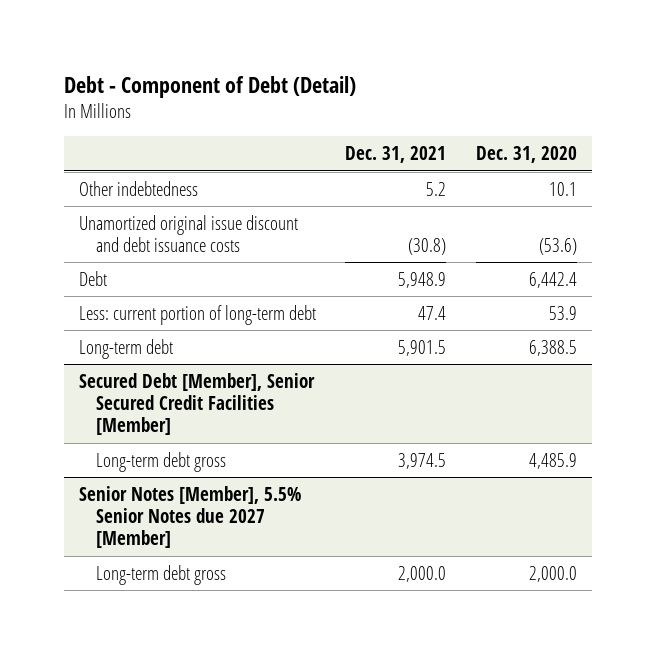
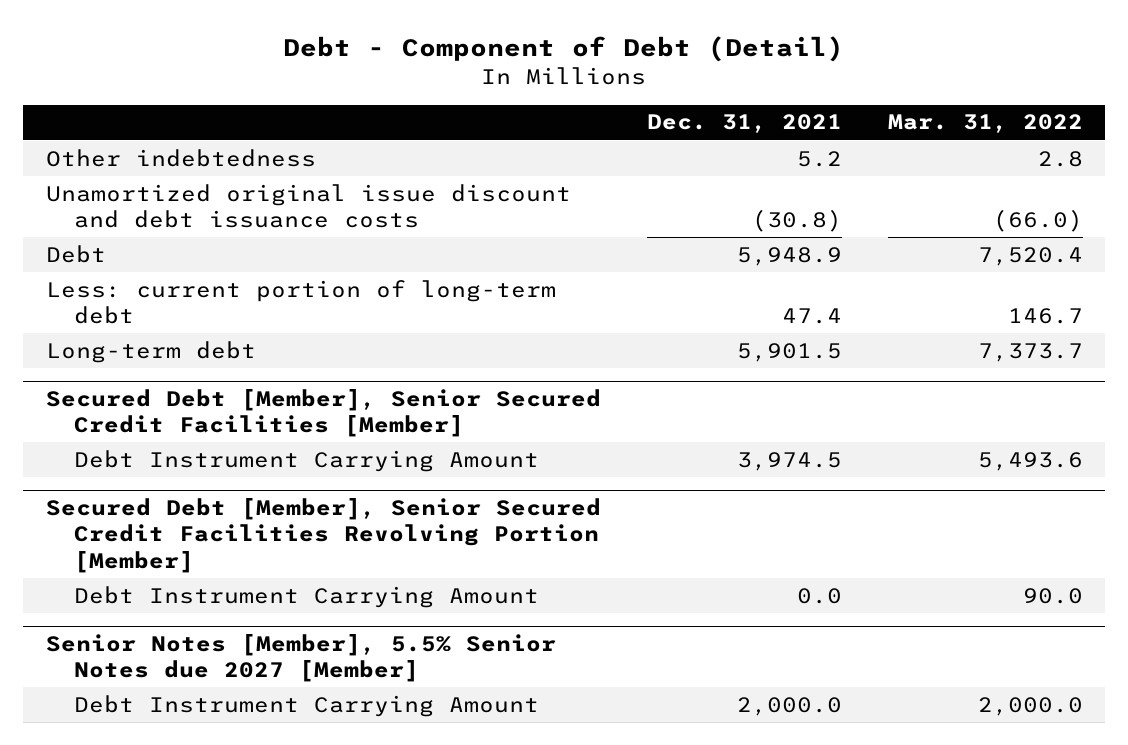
- | Dec. 31, 2021 | Dec. 31, 2020
+ | Dec. 31, 2021 | Mar. 31, 2022
@ Secured Debt [Member], Senior Secured Credit Facilities [Member]
- Long-term debt gross | 3,974.5 | 4,485.9
+ Debt Instrument Carrying Amount | 3,974.5 | 5,493.6
+ Secured Debt [Member], Senior Secured Credit Facilities Revolving Portion [Member]
+ Debt Instrument Carrying Amount | 0.0 | 90.0
@ Senior Notes [Member], 5.5% Senior Notes due 2027 [Member]
- Long-term debt gross | 2,000.0 | 2,000.0
+ Debt Instrument Carrying Amount | 2,000.0 | 2,000.0

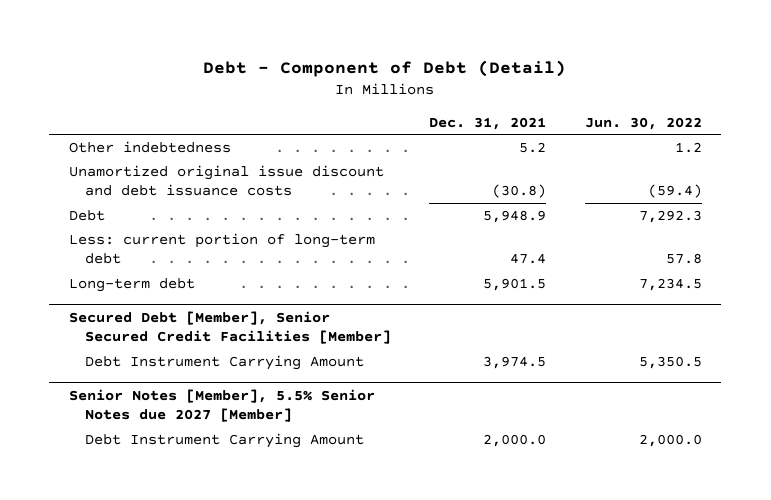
- | Dec. 31, 2021 | Mar. 31, 2022
+ | Dec. 31, 2021 | Jun. 30, 2022
- Secured Debt [Member], Senior Secured Credit Facilities Revolving Portion [Member]
- Debt Instrument Carrying Amount | 0.0 | 90.0

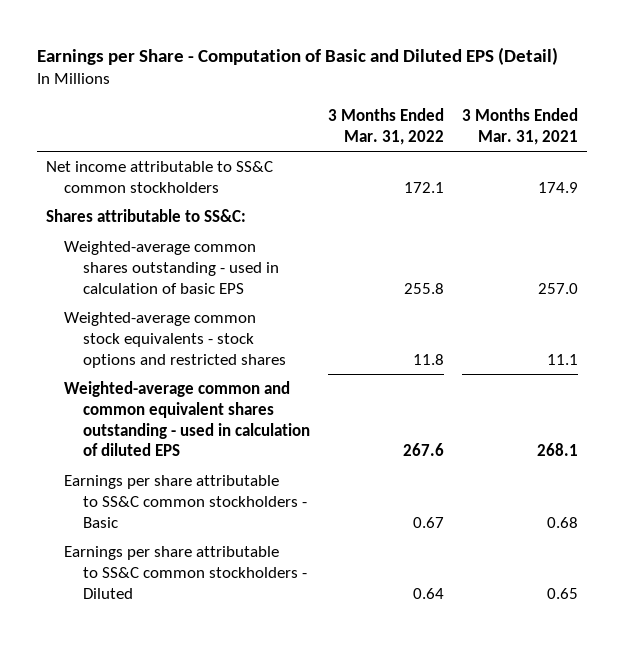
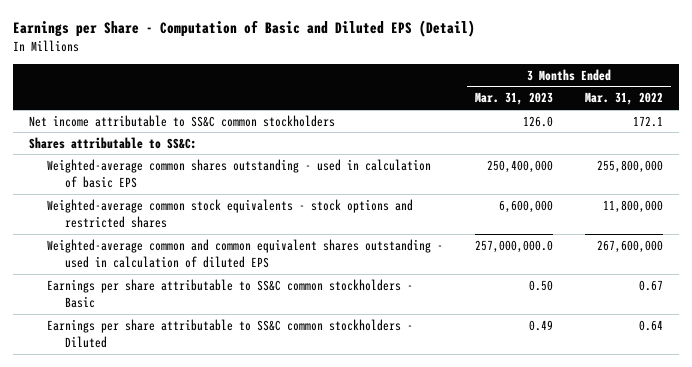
- | 3 Months Ended Mar. 31, 2022 | 3 Months Ended Mar. 31, 2021
+ | 3 Months Ended Mar. 31, 2023 | 3 Months Ended Mar. 31, 2022
- Weighted-average common shares outstanding - used in calculation of basic EPS | 255.8 | 257.0
- Weighted-average common stock equivalents - stock options and restricted shares | 11.8 | 11.1
- Weighted-average common and common equivalent shares outstanding - used in calculation of diluted EPS | 267.6 | 268.1
+ Weighted-average common shares outstanding - used in calculation of basic EPS | 250,400,000 | 255,800,000
+ Weighted-average common stock equivalents - stock options and restricted shares | 6,600,000 | 11,800,000
+ Weighted-average common and common equivalent shares outstanding - used in calculation of diluted EPS | 257,000,000.0 | 267,600,000

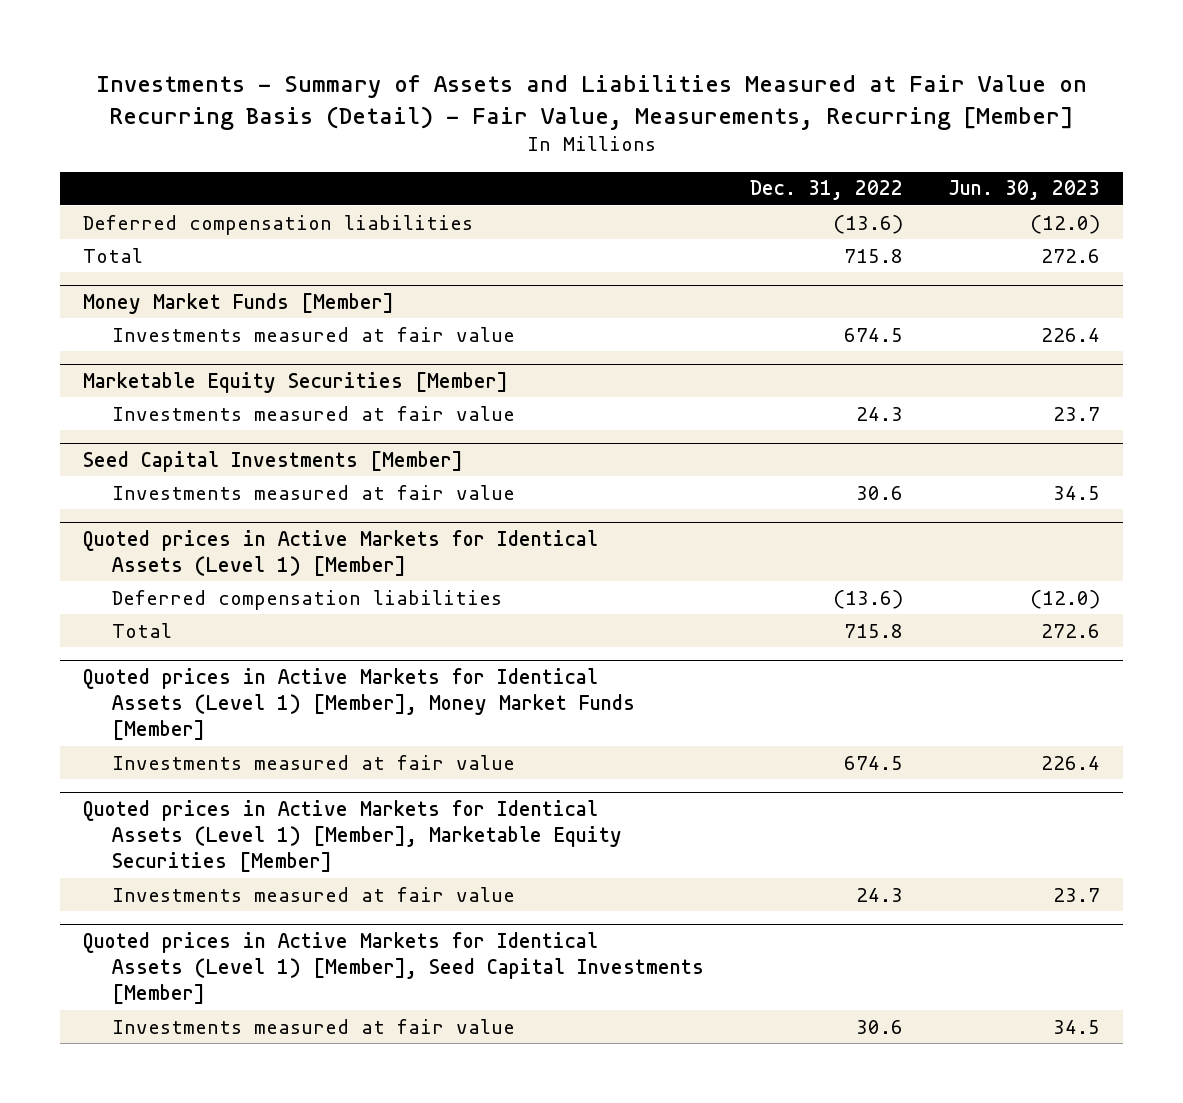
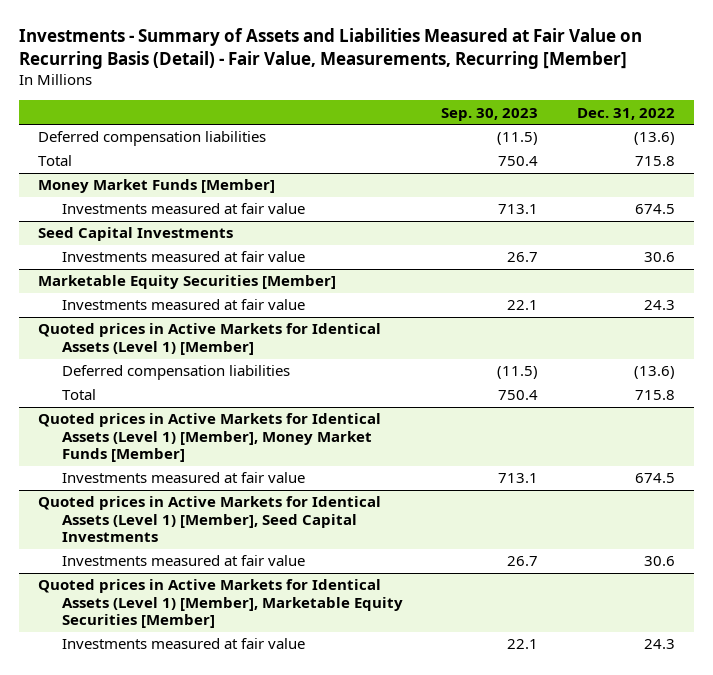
- | Dec. 31, 2022 | Jun. 30, 2023
+ | Sep. 30, 2023 | Dec. 31, 2022
+ Seed Capital Investments
+ Investments measured at fair value | 26.7 | 30.6
- Seed Capital Investments [Member]
- Investments measured at fair value | 30.6 | 34.5
+ Quoted prices in Active Markets for Identical Assets (Level 1) [Member], Seed Capital Investments
+ Investments measured at fair value | 26.7 | 30.6
- Quoted prices in Active Markets for Identical Assets (Level 1) [Member], Seed Capital Investments [Member]
- Investments measured at fair value | 30.6 | 34.5

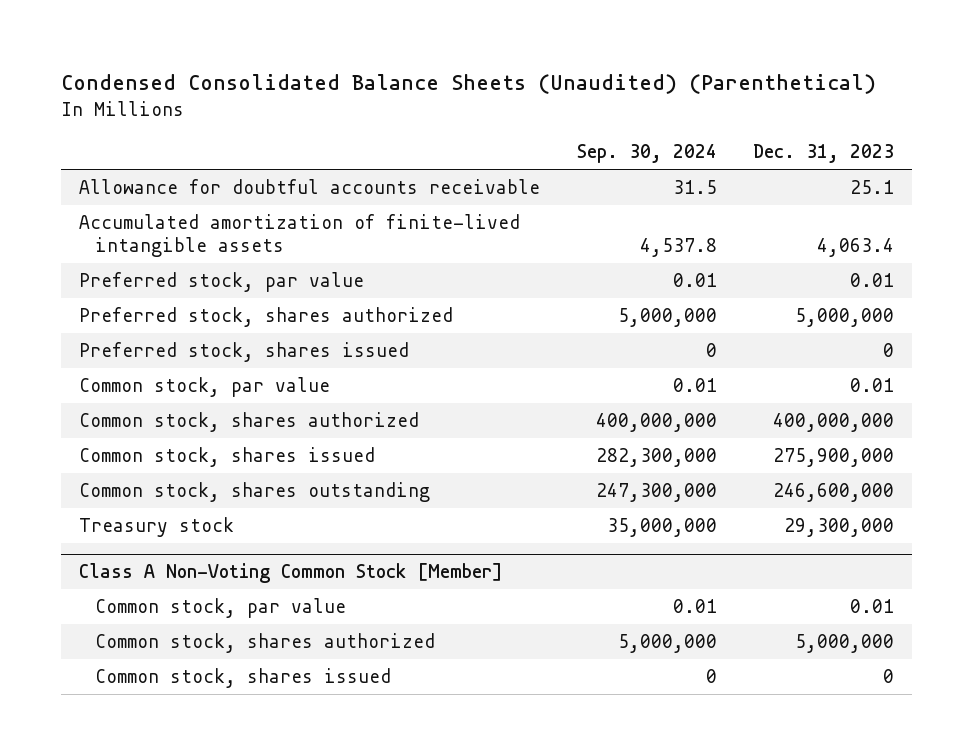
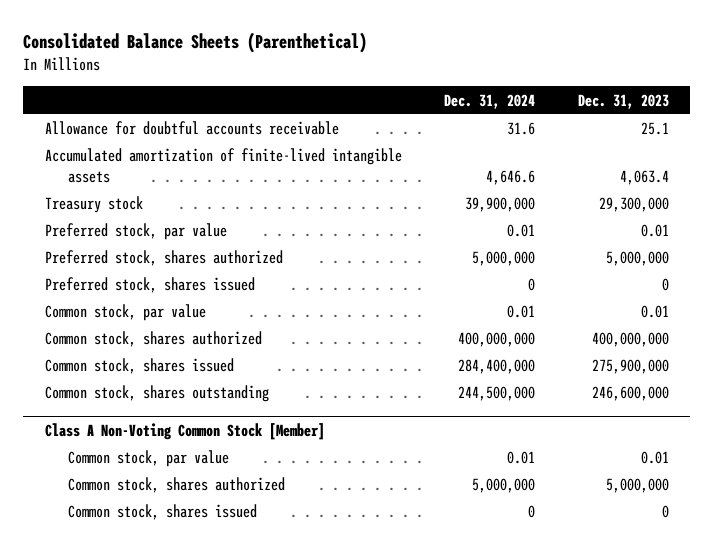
- Condensed Consolidated Balance Sheets (Unaudited) (Parenthetical)
+ Consolidated Balance Sheets (Parenthetical)
- | Sep. 30, 2024 | Dec. 31, 2023
+ | Dec. 31, 2024 | Dec. 31, 2023
moved up: Treasury stock | 39,900,000 | 29,300,000

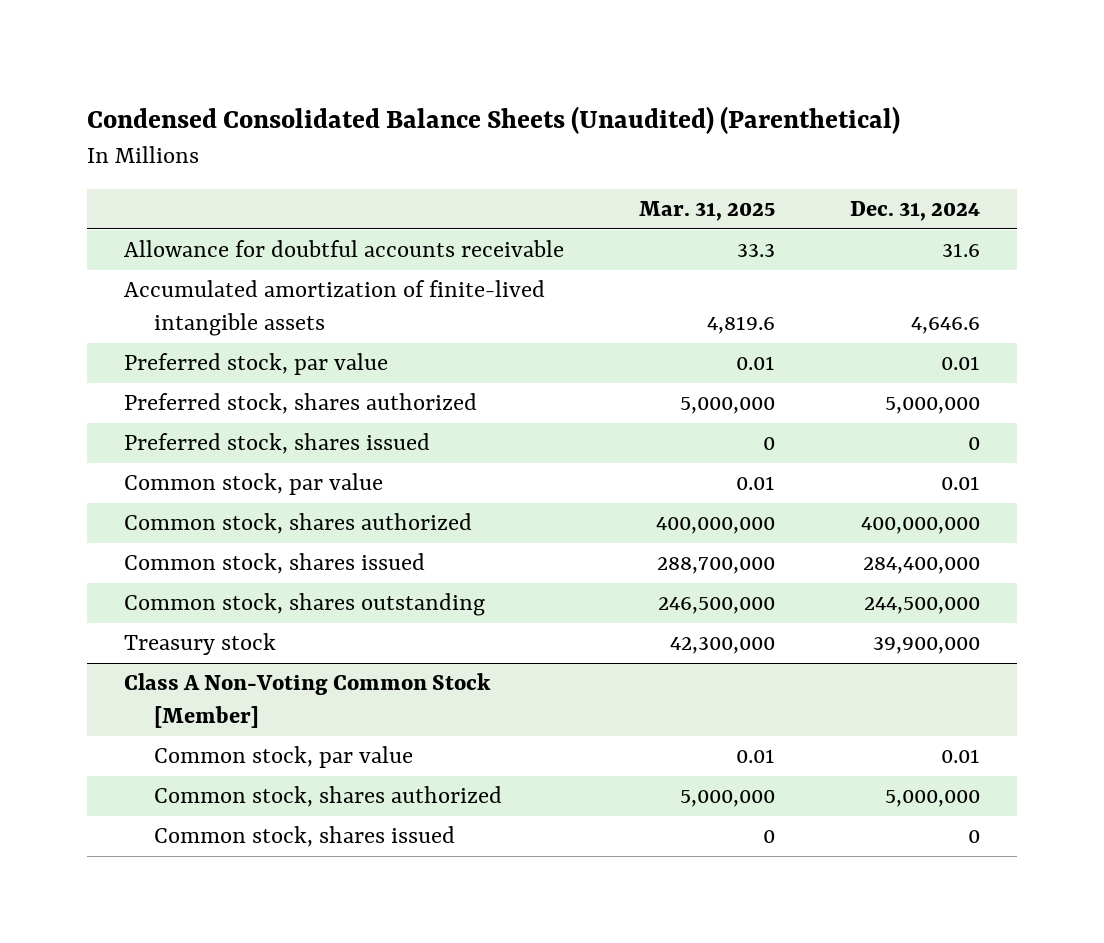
- Consolidated Balance Sheets (Parenthetical)
+ Condensed Consolidated Balance Sheets (Unaudited) (Parenthetical)
- | Dec. 31, 2024 | Dec. 31, 2023
+ | Mar. 31, 2025 | Dec. 31, 2024
moved down: Treasury stock | 42,300,000 | 39,900,000

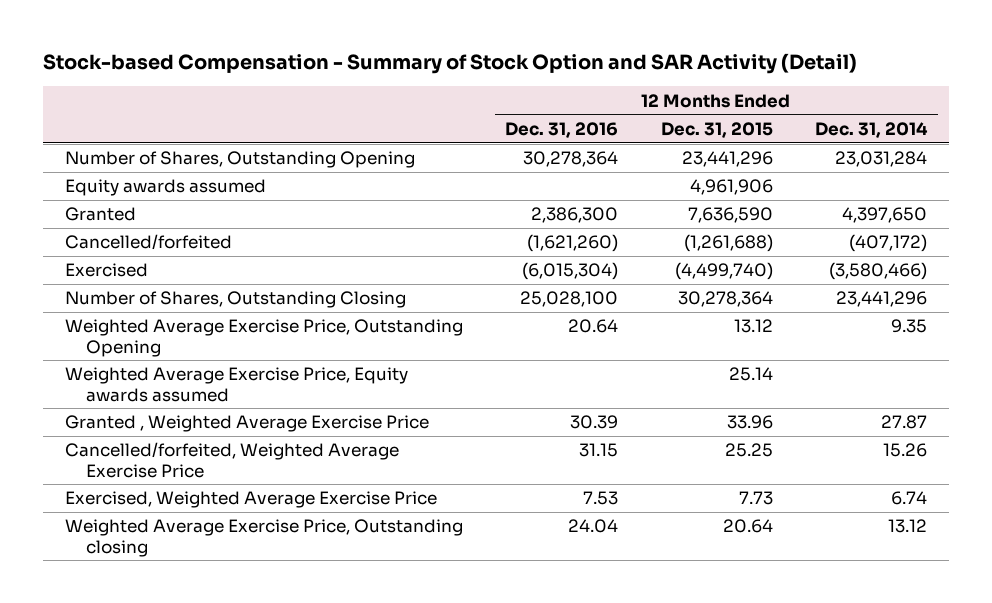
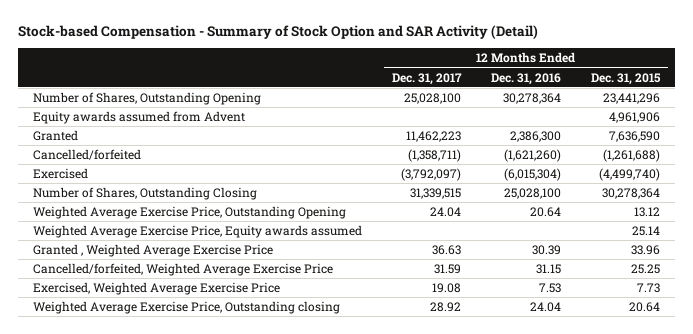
- | 12 Months Ended Dec. 31, 2016 | 12 Months Ended Dec. 31, 2015 | 12 Months Ended Dec. 31, 2014
+ | 12 Months Ended Dec. 31, 2017 | 12 Months Ended Dec. 31, 2016 | 12 Months Ended Dec. 31, 2015
- Equity awards assumed | | 4,961,906 |
+ Equity awards assumed from Advent | | | 4,961,906

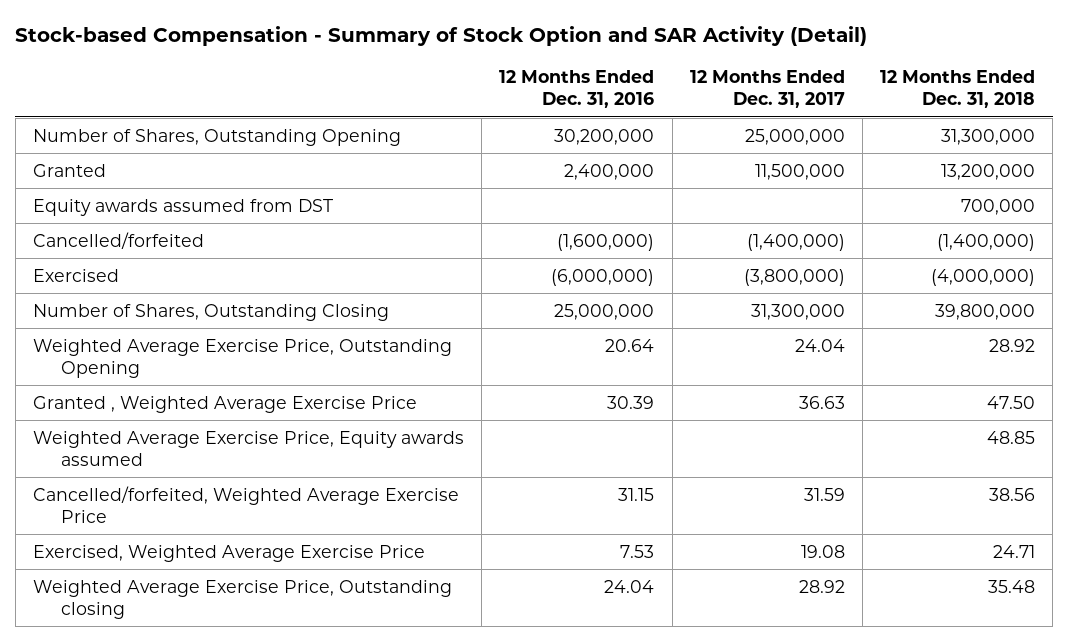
- | 12 Months Ended Dec. 31, 2017 | 12 Months Ended Dec. 31, 2016 | 12 Months Ended Dec. 31, 2015
+ | 12 Months Ended Dec. 31, 2016 | 12 Months Ended Dec. 31, 2017 | 12 Months Ended Dec. 31, 2018
- Number of Shares, Outstanding Opening | 25,028,100 | 30,278,364 | 23,441,296
- Equity awards assumed from Advent | | | 4,961,906
- Granted | 11,462,223 | 2,386,300 | 7,636,590
- Cancelled/forfeited | (1,358,711) | (1,621,260) | (1,261,688)
- Exercised | (3,792,097) | (6,015,304) | (4,499,740)
- Number of Shares, Outstanding Closing | 31,339,515 | 25,028,100 | 30,278,364
+ Number of Shares, Outstanding Opening | 30,200,000 | 25,000,000 | 31,300,000
+ Granted | 2,400,000 | 11,500,000 | 13,200,000
+ Equity awards assumed from DST | | | 700,000
+ Cancelled/forfeited | (1,600,000) | (1,400,000) | (1,400,000)
+ Exercised | (6,000,000) | (3,800,000) | (4,000,000)
+ Number of Shares, Outstanding Closing | 25,000,000 | 31,300,000 | 39,800,000
moved down: Weighted Average Exercise Price, Equity awards assumed | | | 48.85

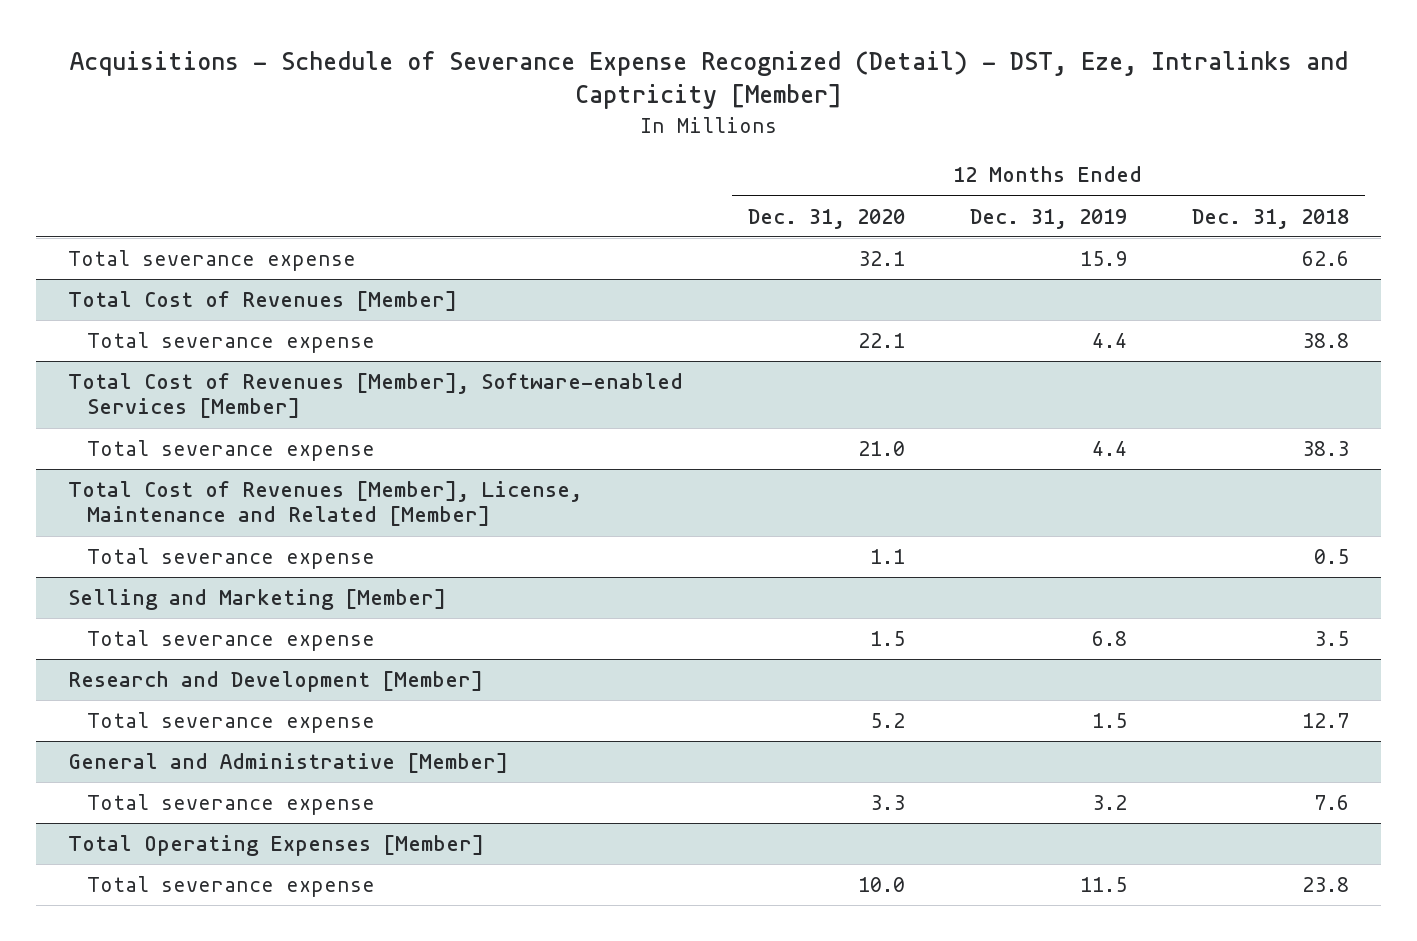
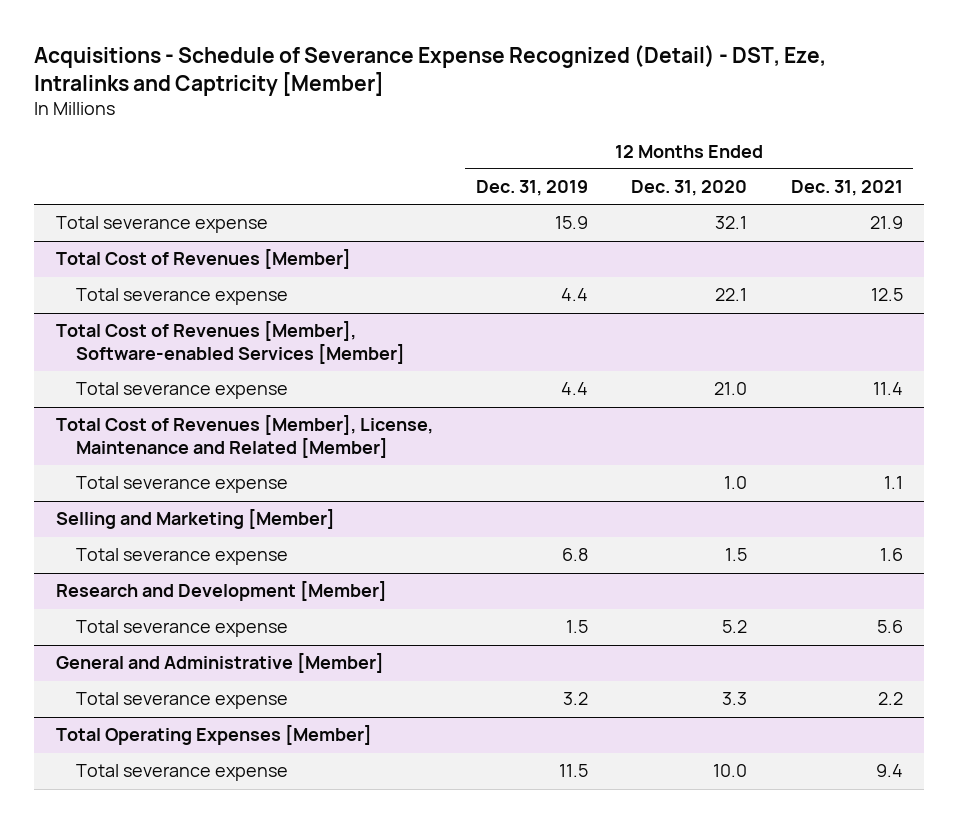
- | 12 Months Ended Dec. 31, 2020 | 12 Months Ended Dec. 31, 2019 | 12 Months Ended Dec. 31, 2018
+ | 12 Months Ended Dec. 31, 2019 | 12 Months Ended Dec. 31, 2020 | 12 Months Ended Dec. 31, 2021
@ Total Cost of Revenues [Member], License, Maintenance and Related [Member]
- Total severance expense | 1.1 | | 0.5
+ Total severance expense | | 1.0 | 1.1

